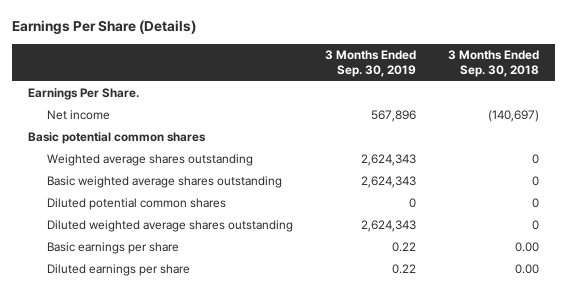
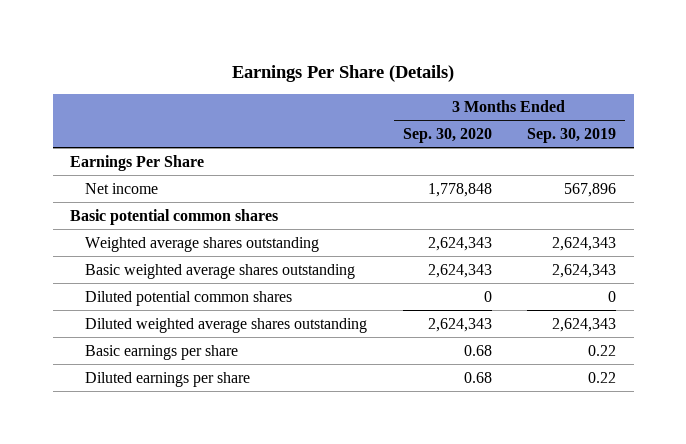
- | 3 Months Ended Sep. 30, 2019 | 3 Months Ended Sep. 30, 2018
+ | 3 Months Ended Sep. 30, 2020 | 3 Months Ended Sep. 30, 2019
- Earnings Per Share.
+ Earnings Per Share

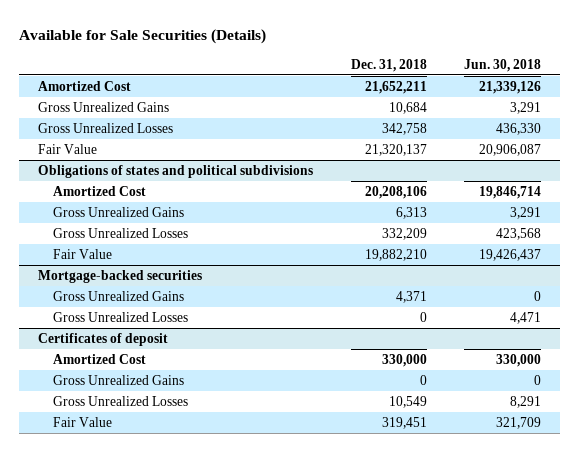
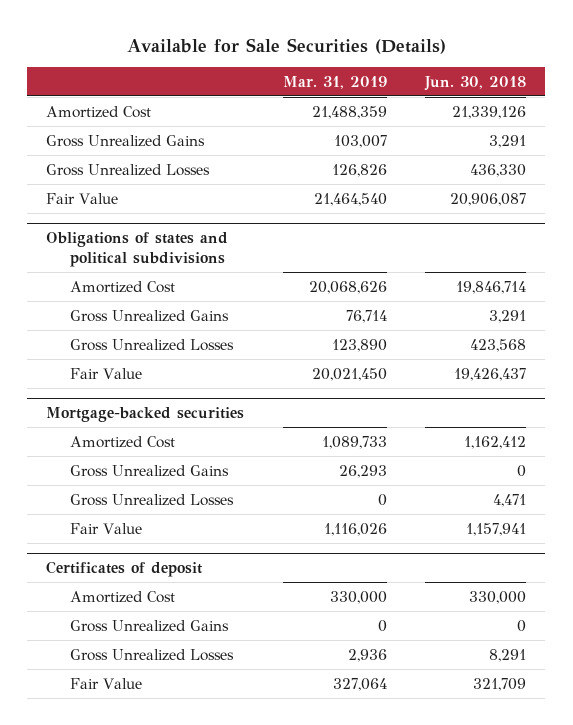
- | Dec. 31, 2018 | Jun. 30, 2018
+ | Mar. 31, 2019 | Jun. 30, 2018
@ Mortgage-backed securities
+ Amortized Cost | 1,089,733 | 1,162,412
+ Fair Value | 1,116,026 | 1,157,941

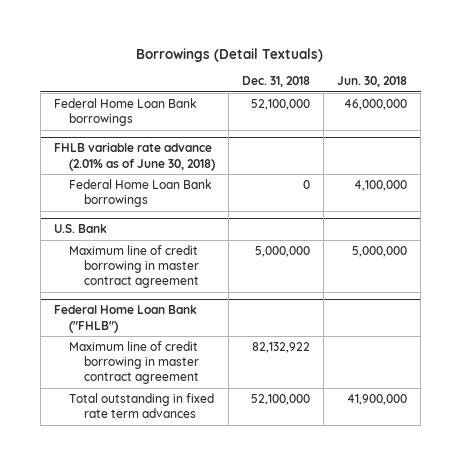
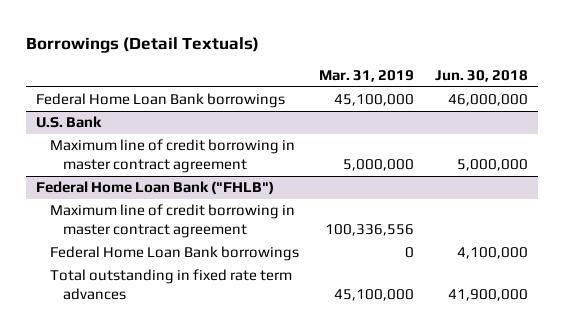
- | Dec. 31, 2018 | Jun. 30, 2018
+ | Mar. 31, 2019 | Jun. 30, 2018
- FHLB variable rate advance (2.01% as of June 30, 2018)
- Federal Home Loan Bank borrowings | 0 | 4,100,000
@ Federal Home Loan Bank ("FHLB")
+ Federal Home Loan Bank borrowings | 0 | 4,100,000

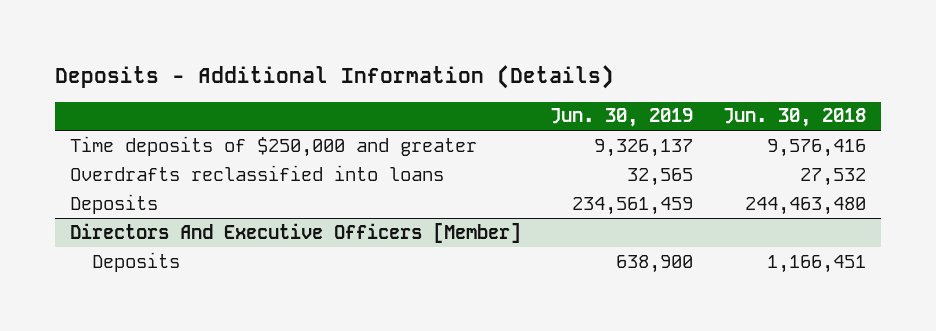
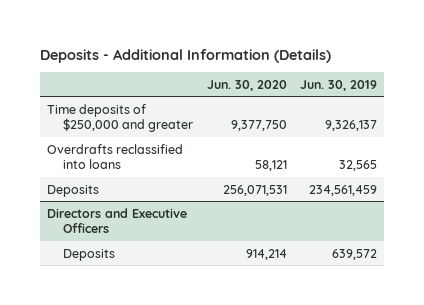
- | Jun. 30, 2019 | Jun. 30, 2018
+ | Jun. 30, 2020 | Jun. 30, 2019
- Directors And Executive Officers [Member]
- Deposits | 638,900 | 1,166,451
+ Directors and Executive Officers
+ Deposits | 914,214 | 639,572

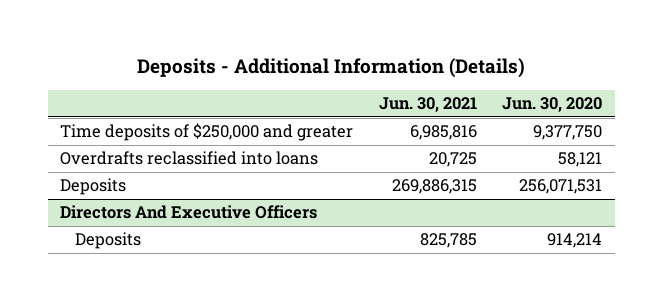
- | Jun. 30, 2020 | Jun. 30, 2019
+ | Jun. 30, 2021 | Jun. 30, 2020
- Directors and Executive Officers
+ Directors And Executive Officers

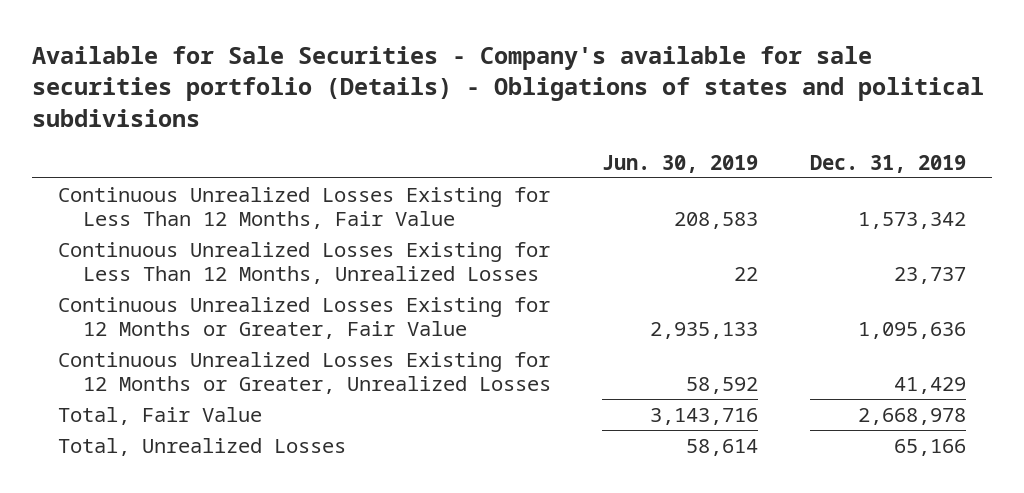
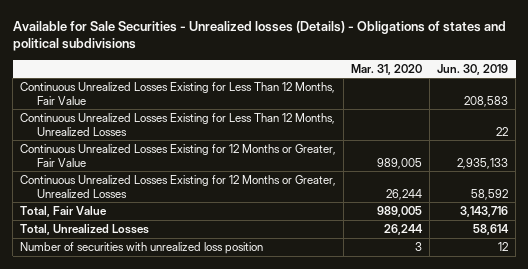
- Available for Sale Securities - Company's available for sale securities portfolio (Details) - Obligations of states and political subdivisions
+ Available for Sale Securities - Unrealized losses (Details) - Obligations of states and political subdivisions
- | Jun. 30, 2019 | Dec. 31, 2019
+ | Mar. 31, 2020 | Jun. 30, 2019
+ Number of securities with unrealized loss position | 3 | 12

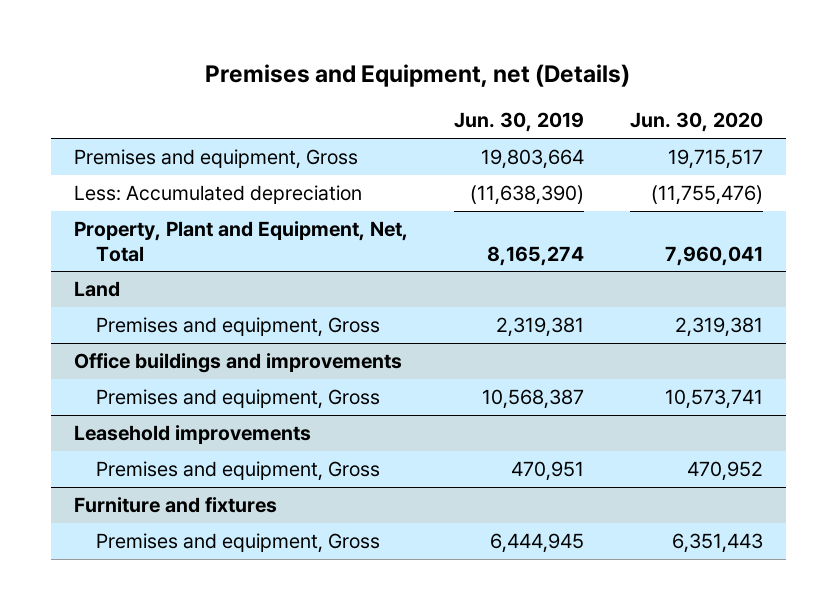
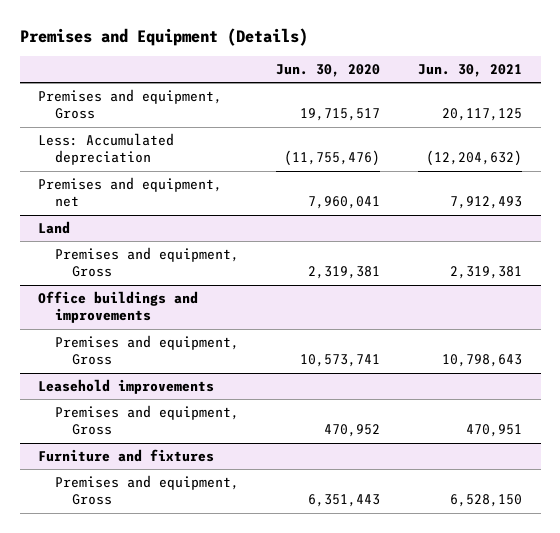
- Premises and Equipment, net (Details)
+ Premises and Equipment (Details)
- | Jun. 30, 2019 | Jun. 30, 2020
+ | Jun. 30, 2020 | Jun. 30, 2021
- Property, Plant and Equipment, Net, Total | 8,165,274 | 7,960,041
+ Premises and equipment, net | 7,960,041 | 7,912,493

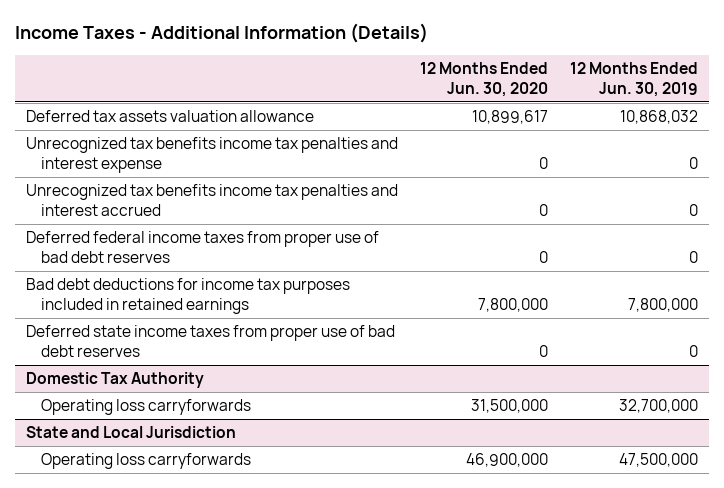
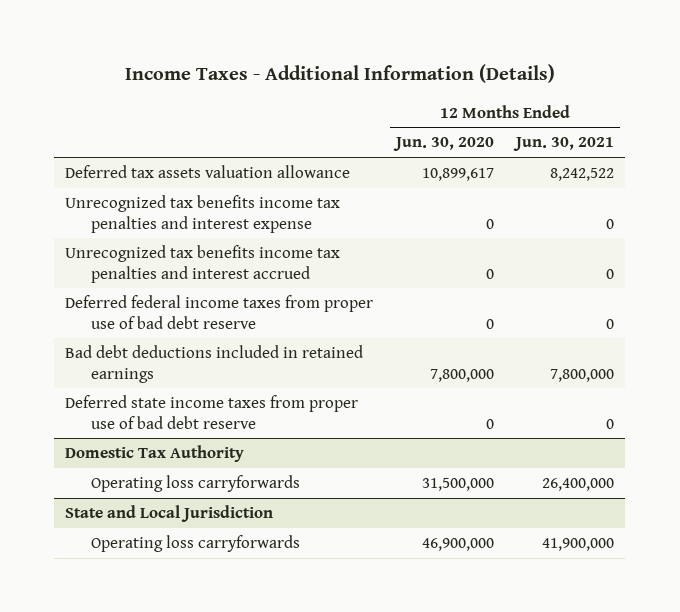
- | 12 Months Ended Jun. 30, 2020 | 12 Months Ended Jun. 30, 2019
+ | 12 Months Ended Jun. 30, 2020 | 12 Months Ended Jun. 30, 2021
- Deferred federal income taxes from proper use of bad debt reserves | 0 | 0
- Bad debt deductions for income tax purposes included in retained earnings | 7,800,000 | 7,800,000
- Deferred state income taxes from proper use of bad debt reserves | 0 | 0
+ Deferred federal income taxes from proper use of bad debt reserve | 0 | 0
+ Bad debt deductions included in retained earnings | 7,800,000 | 7,800,000
+ Deferred state income taxes from proper use of bad debt reserve | 0 | 0

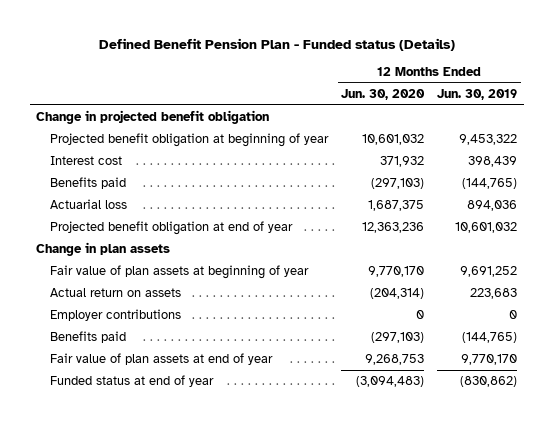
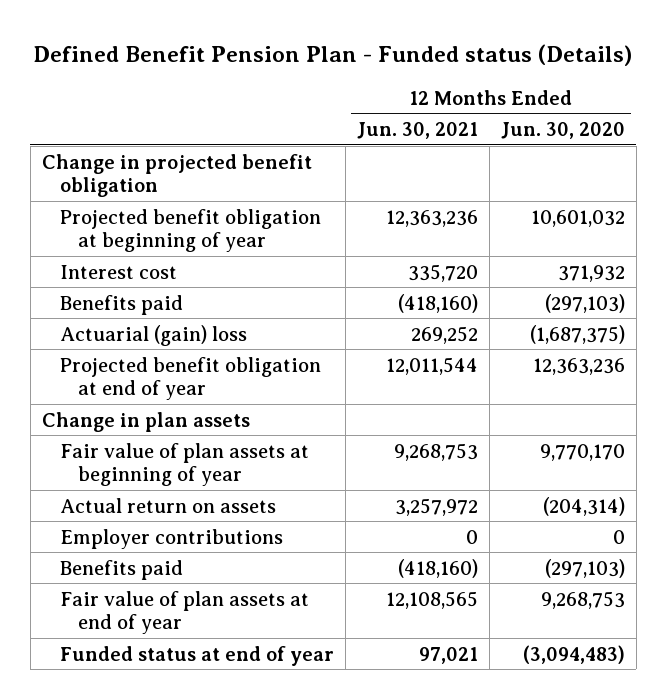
- | 12 Months Ended Jun. 30, 2020 | 12 Months Ended Jun. 30, 2019
+ | 12 Months Ended Jun. 30, 2021 | 12 Months Ended Jun. 30, 2020
- Actuarial loss | 1,687,375 | 894,036
+ Actuarial (gain) loss | 269,252 | (1,687,375)

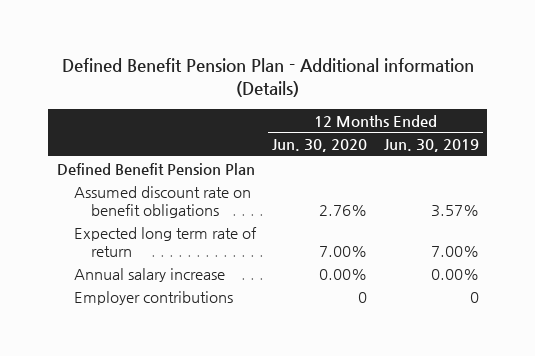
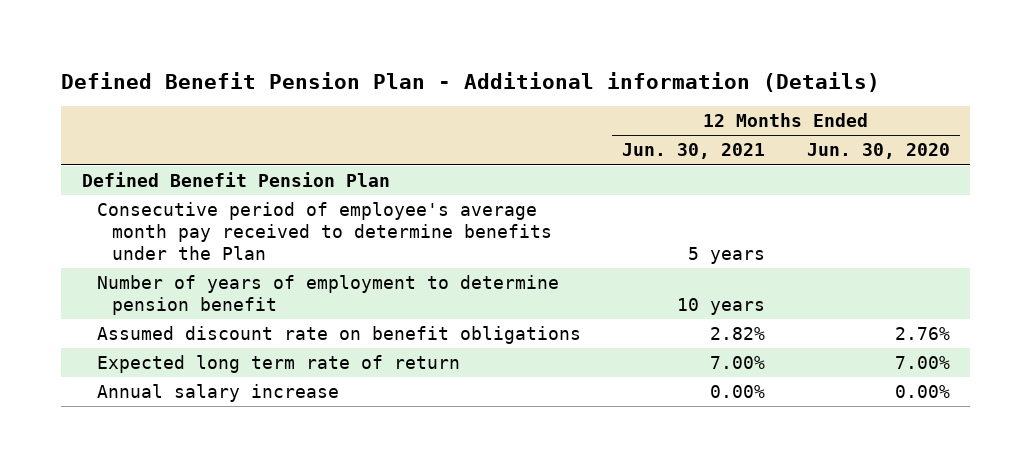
- | 12 Months Ended Jun. 30, 2020 | 12 Months Ended Jun. 30, 2019
+ | 12 Months Ended Jun. 30, 2021 | 12 Months Ended Jun. 30, 2020
+ Consecutive period of employee's average month pay received to determine benefits under the Plan | 5 years |
+ Number of years of employment to determine pension benefit | 10 years |
- Employer contributions | 0 | 0

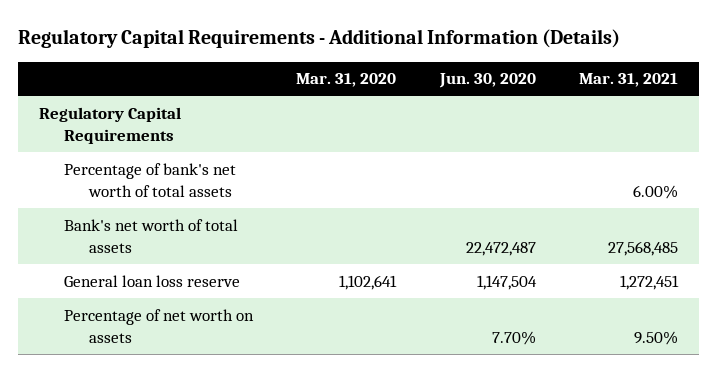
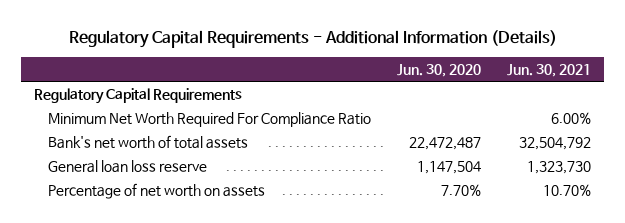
- | Mar. 31, 2020 | Jun. 30, 2020 | Mar. 31, 2021
+ | Jun. 30, 2020 | Jun. 30, 2021
- Percentage of bank's net worth of total assets | | | 6.00%
+ Minimum Net Worth Required For Compliance Ratio | | 6.00%

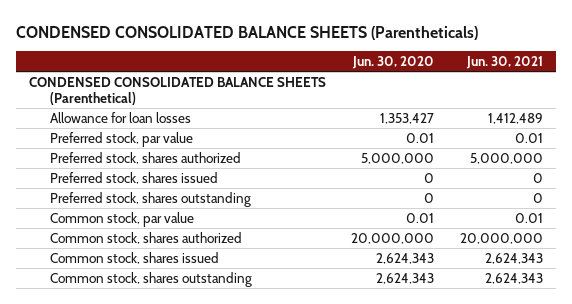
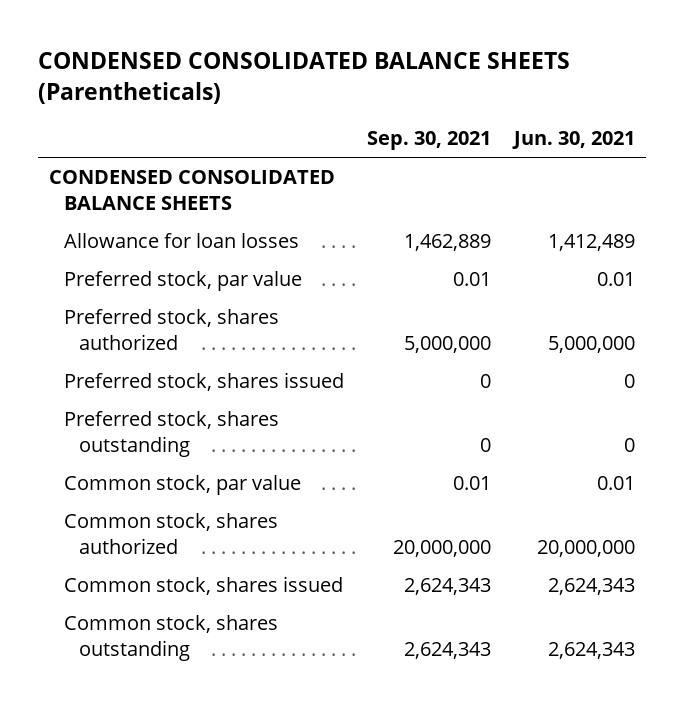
- | Jun. 30, 2020 | Jun. 30, 2021
+ | Sep. 30, 2021 | Jun. 30, 2021
- CONDENSED CONSOLIDATED BALANCE SHEETS (Parenthetical)
+ CONDENSED CONSOLIDATED BALANCE SHEETS

